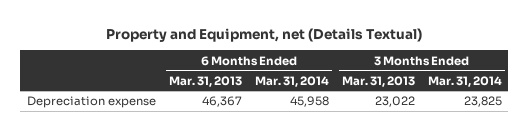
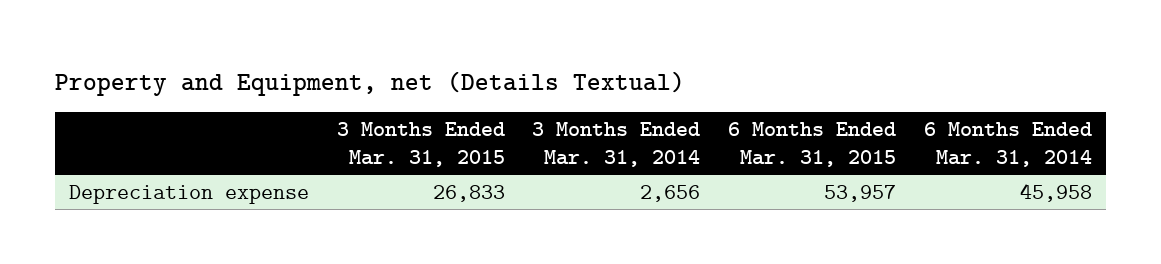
- | 6 Months Ended Mar. 31, 2013 | 6 Months Ended Mar. 31, 2014 | 3 Months Ended Mar. 31, 2013 | 3 Months Ended Mar. 31, 2014
+ | 3 Months Ended Mar. 31, 2015 | 3 Months Ended Mar. 31, 2014 | 6 Months Ended Mar. 31, 2015 | 6 Months Ended Mar. 31, 2014
- Depreciation expense | 46,367 | 45,958 | 23,022 | 23,825
+ Depreciation expense | 26,833 | 2,656 | 53,957 | 45,958

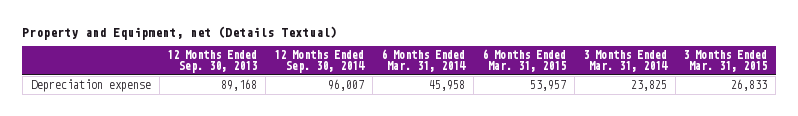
- | 3 Months Ended Mar. 31, 2015 | 3 Months Ended Mar. 31, 2014 | 6 Months Ended Mar. 31, 2015 | 6 Months Ended Mar. 31, 2014
+ | 12 Months Ended Sep. 30, 2013 | 12 Months Ended Sep. 30, 2014 | 6 Months Ended Mar. 31, 2014 | 6 Months Ended Mar. 31, 2015 | 3 Months Ended Mar. 31, 2014 | 3 Months Ended Mar. 31, 2015
- Depreciation expense | 26,833 | 2,656 | 53,957 | 45,958
+ Depreciation expense | 89,168 | 96,007 | 45,958 | 53,957 | 23,825 | 26,833

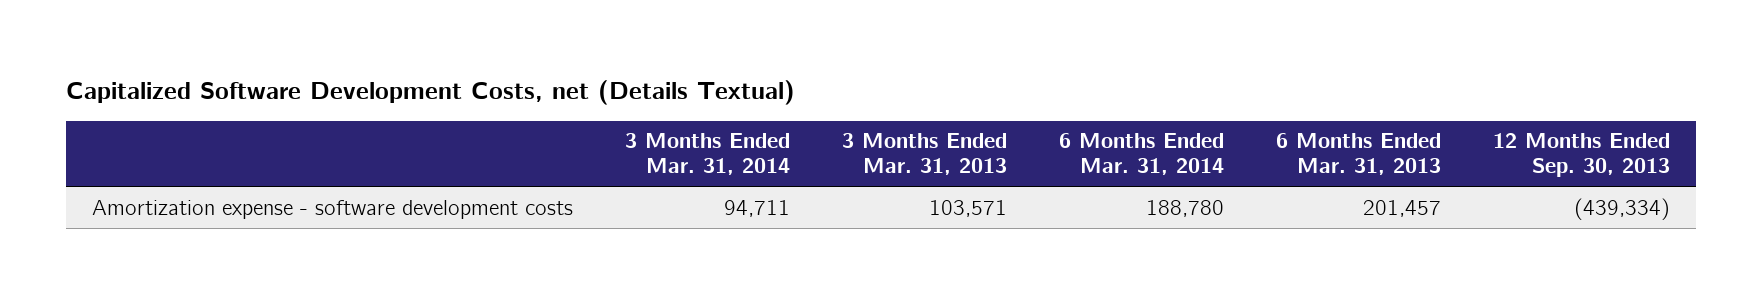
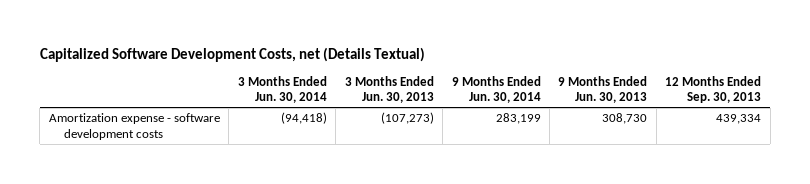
- | 3 Months Ended Mar. 31, 2014 | 3 Months Ended Mar. 31, 2013 | 6 Months Ended Mar. 31, 2014 | 6 Months Ended Mar. 31, 2013 | 12 Months Ended Sep. 30, 2013
+ | 3 Months Ended Jun. 30, 2014 | 3 Months Ended Jun. 30, 2013 | 9 Months Ended Jun. 30, 2014 | 9 Months Ended Jun. 30, 2013 | 12 Months Ended Sep. 30, 2013
- Amortization expense - software development costs | 94,711 | 103,571 | 188,780 | 201,457 | (439,334)
+ Amortization expense - software development costs | (94,418) | (107,273) | 283,199 | 308,730 | 439,334

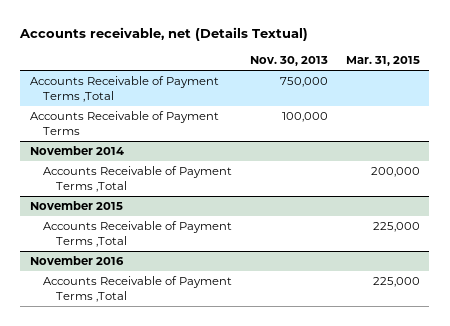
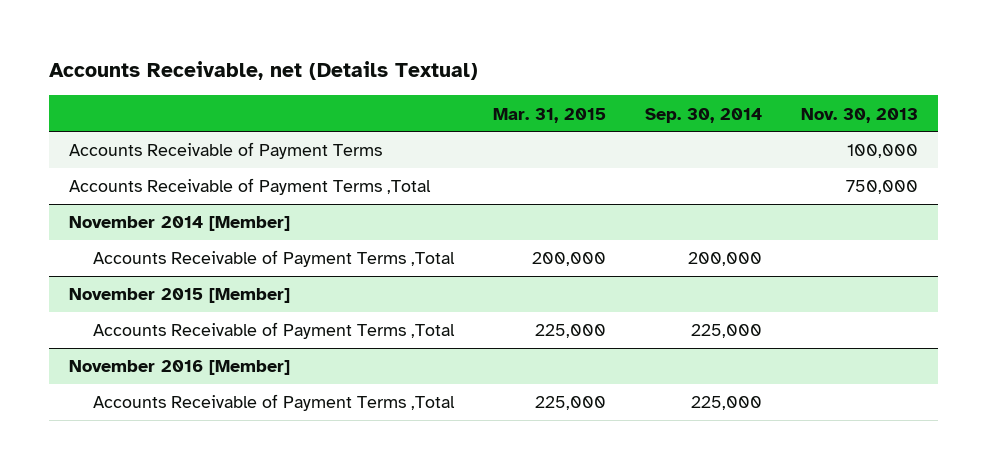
- Accounts receivable, net (Details Textual)
+ Accounts Receivable, net (Details Textual)
- | Nov. 30, 2013 | Mar. 31, 2015
+ | Mar. 31, 2015 | Sep. 30, 2014 | Nov. 30, 2013
- November 2014
moved down: Accounts Receivable of Payment Terms ,Total | | | 750,000
+ November 2014 [Member]
- November 2015
+ November 2015 [Member]
- November 2016
+ November 2016 [Member]

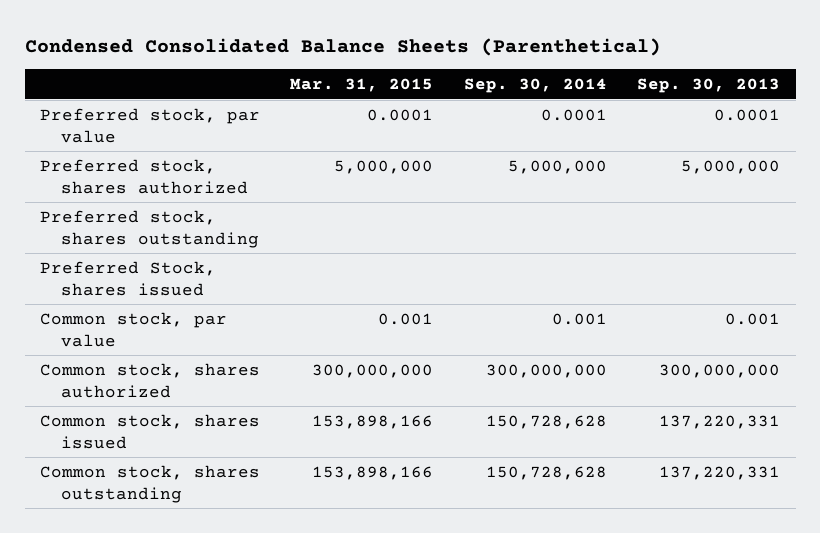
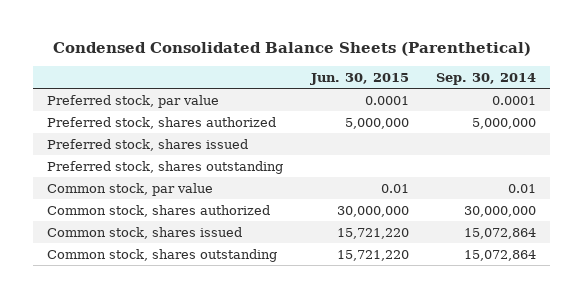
- | Mar. 31, 2015 | Sep. 30, 2014 | Sep. 30, 2013
+ | Jun. 30, 2015 | Sep. 30, 2014
+ Preferred stock, shares issued
- Preferred Stock, shares issued
- Common stock, par value | 0.001 | 0.001 | 0.001
- Common stock, shares authorized | 300,000,000 | 300,000,000 | 300,000,000
- Common stock, shares issued | 153,898,166 | 150,728,628 | 137,220,331
- Common stock, shares outstanding | 153,898,166 | 150,728,628 | 137,220,331
+ Common stock, par value | 0.01 | 0.01
+ Common stock, shares authorized | 30,000,000 | 30,000,000
+ Common stock, shares issued | 15,721,220 | 15,072,864
+ Common stock, shares outstanding | 15,721,220 | 15,072,864

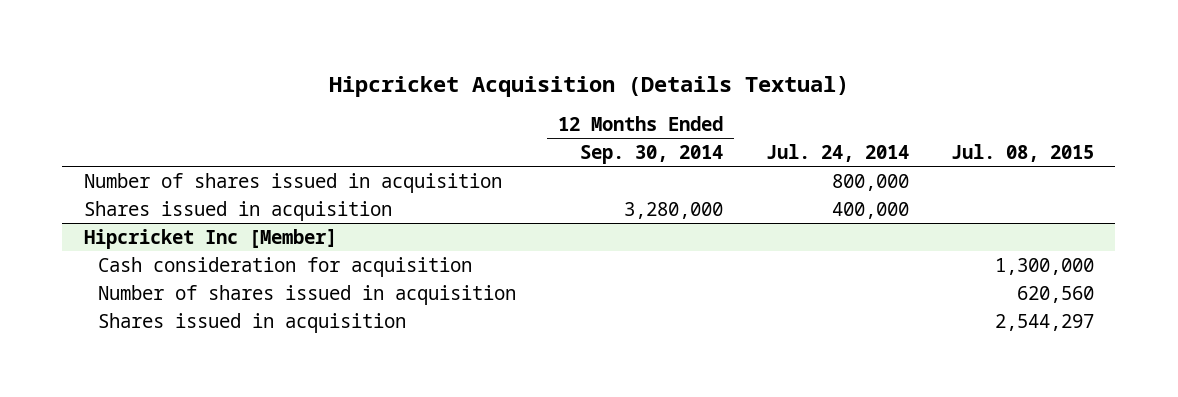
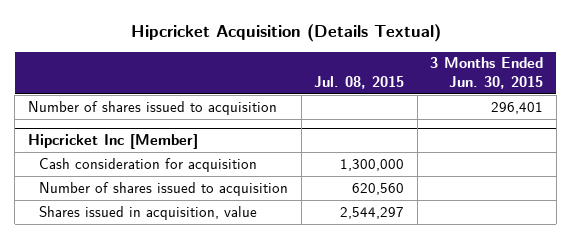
- | 12 Months Ended Sep. 30, 2014 | Jul. 24, 2014 | Jul. 08, 2015
+ | Jul. 08, 2015 | 3 Months Ended Jun. 30, 2015
- Number of shares issued in acquisition | | 800,000 |
- Shares issued in acquisition | 3,280,000 | 400,000 |
+ Number of shares issued to acquisition | | 296,401
@ Hipcricket Inc [Member]
- Number of shares issued in acquisition | | | 620,560
- Shares issued in acquisition | | | 2,544,297
+ Number of shares issued to acquisition | 620,560 |
+ Shares issued in acquisition, value | 2,544,297 |

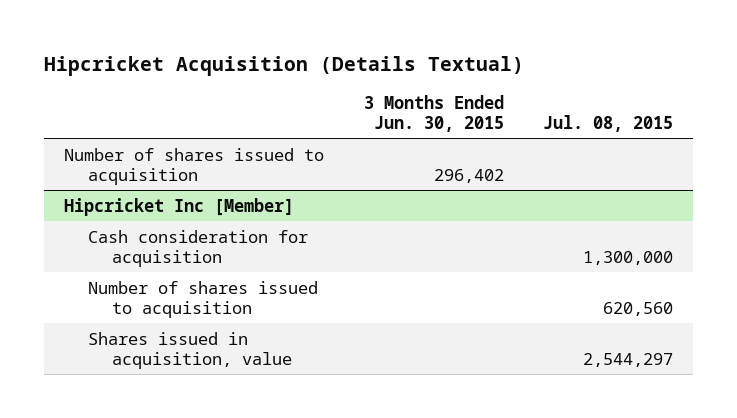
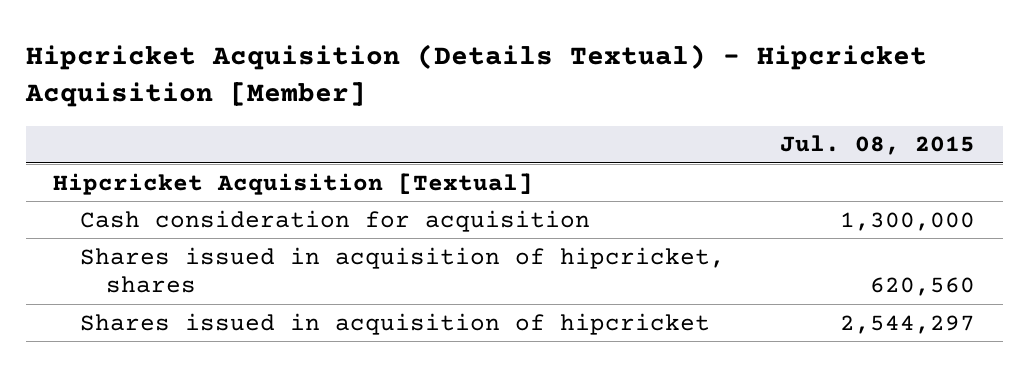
- Hipcricket Acquisition (Details Textual)
+ Hipcricket Acquisition (Details Textual) - Hipcricket Acquisition [Member]
- | 3 Months Ended Jun. 30, 2015 | Jul. 08, 2015
+ | Jul. 08, 2015
- Number of shares issued to acquisition | 296,402 |
- Hipcricket Inc [Member]
+ Hipcricket Acquisition [Textual]
- Number of shares issued to acquisition | | 620,560
- Shares issued in acquisition, value | | 2,544,297
+ Shares issued in acquisition of hipcricket, shares | 620,560
+ Shares issued in acquisition of hipcricket | 2,544,297

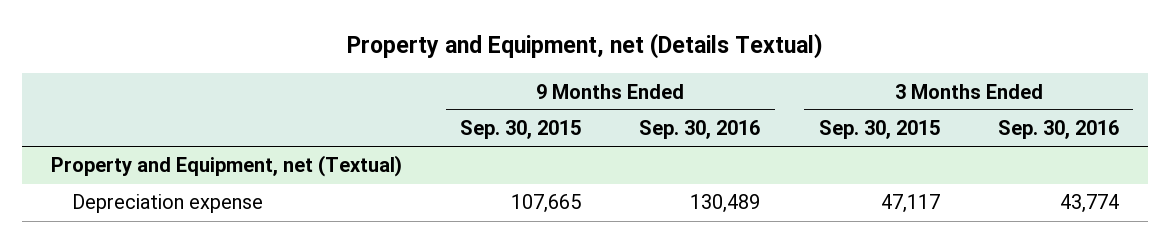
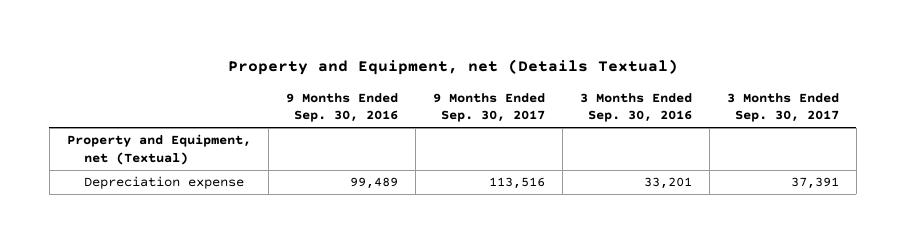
- | 9 Months Ended Sep. 30, 2015 | 9 Months Ended Sep. 30, 2016 | 3 Months Ended Sep. 30, 2015 | 3 Months Ended Sep. 30, 2016
+ | 9 Months Ended Sep. 30, 2016 | 9 Months Ended Sep. 30, 2017 | 3 Months Ended Sep. 30, 2016 | 3 Months Ended Sep. 30, 2017
- Depreciation expense | 107,665 | 130,489 | 47,117 | 43,774
+ Depreciation expense | 99,489 | 113,516 | 33,201 | 37,391

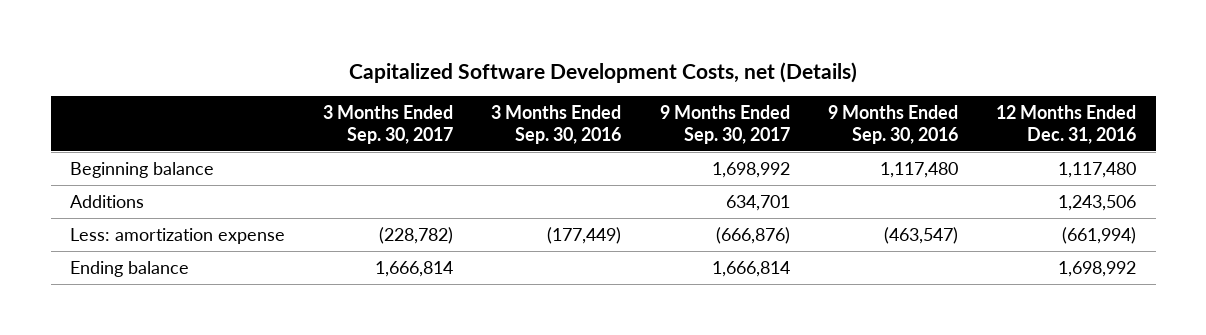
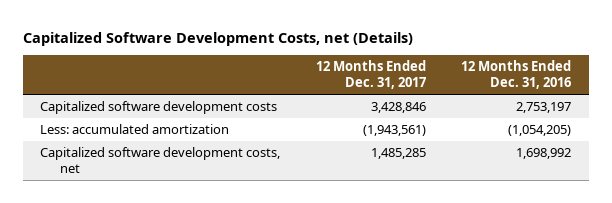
- | 3 Months Ended Sep. 30, 2017 | 3 Months Ended Sep. 30, 2016 | 9 Months Ended Sep. 30, 2017 | 9 Months Ended Sep. 30, 2016 | 12 Months Ended Dec. 31, 2016
+ | 12 Months Ended Dec. 31, 2017 | 12 Months Ended Dec. 31, 2016
- Beginning balance | | | 1,698,992 | 1,117,480 | 1,117,480
- Additions | | | 634,701 | | 1,243,506
- Less: amortization expense | (228,782) | (177,449) | (666,876) | (463,547) | (661,994)
- Ending balance | 1,666,814 | | 1,666,814 | | 1,698,992
+ Capitalized software development costs | 3,428,846 | 2,753,197
+ Less: accumulated amortization | (1,943,561) | (1,054,205)
+ Capitalized software development costs, net | 1,485,285 | 1,698,992

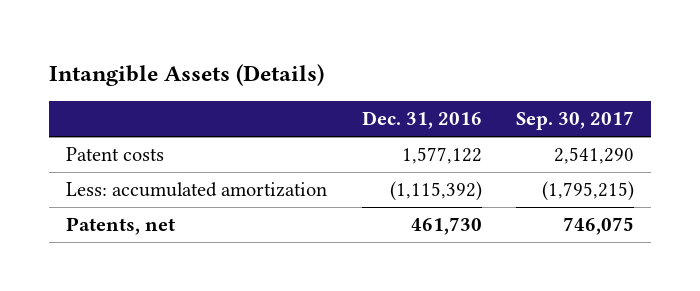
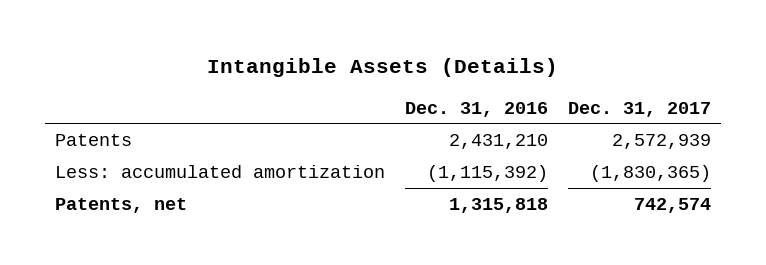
- | Dec. 31, 2016 | Sep. 30, 2017
+ | Dec. 31, 2016 | Dec. 31, 2017
- Patent costs | 1,577,122 | 2,541,290
+ Patents | 2,431,210 | 2,572,939
- Patents, net | 461,730 | 746,075
+ Patents, net | 1,315,818 | 742,574

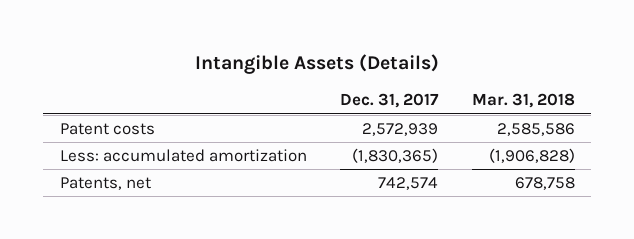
- | Dec. 31, 2016 | Dec. 31, 2017
+ | Dec. 31, 2017 | Mar. 31, 2018
- Patents | 2,431,210 | 2,572,939
+ Patent costs | 2,572,939 | 2,585,586

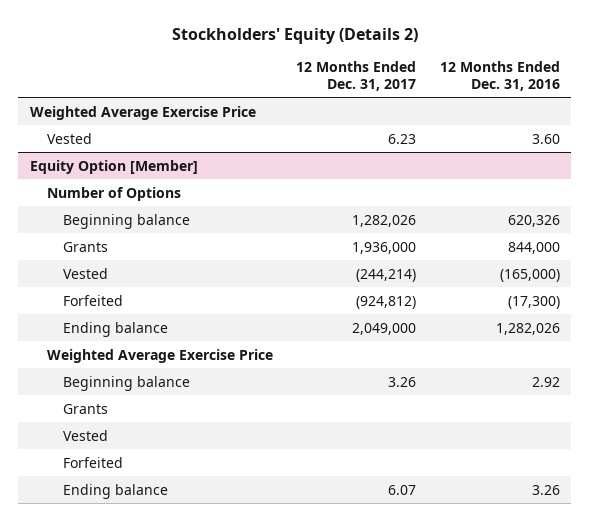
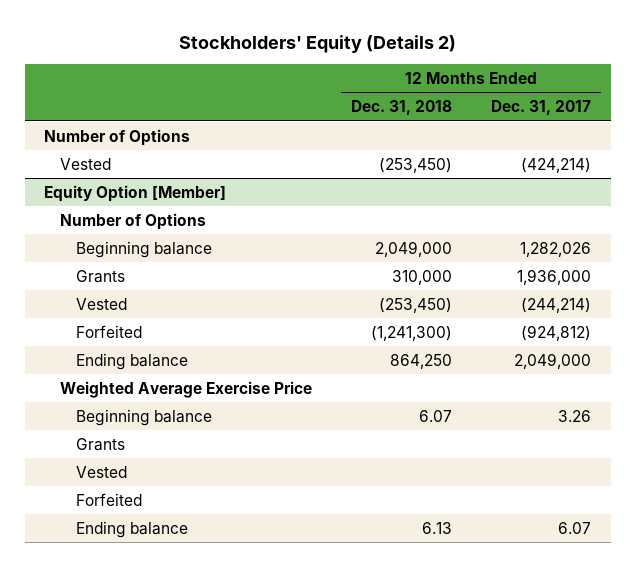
- | 12 Months Ended Dec. 31, 2017 | 12 Months Ended Dec. 31, 2016
+ | 12 Months Ended Dec. 31, 2018 | 12 Months Ended Dec. 31, 2017
- Weighted Average Exercise Price
- Vested | 6.23 | 3.60
+ Number of Options
+ Vested | (253,450) | (424,214)

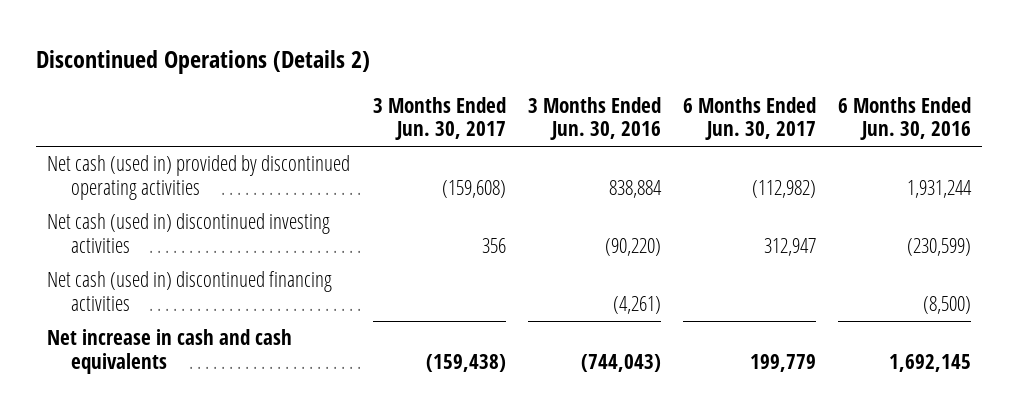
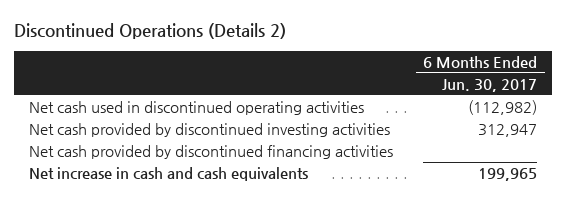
- | 3 Months Ended Jun. 30, 2017 | 3 Months Ended Jun. 30, 2016 | 6 Months Ended Jun. 30, 2017 | 6 Months Ended Jun. 30, 2016
+ | 6 Months Ended Jun. 30, 2017
- Net cash (used in) provided by discontinued operating activities | (159,608) | 838,884 | (112,982) | 1,931,244
- Net cash (used in) discontinued investing activities | 356 | (90,220) | 312,947 | (230,599)
- Net cash (used in) discontinued financing activities | | (4,261) | | (8,500)
- Net increase in cash and cash equivalents | (159,438) | (744,043) | 199,779 | 1,692,145
+ Net cash used in discontinued operating activities | (112,982)
+ Net cash provided by discontinued investing activities | 312,947
+ Net cash provided by discontinued financing activities
+ Net increase in cash and cash equivalents | 199,965

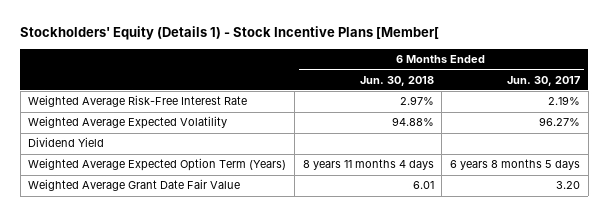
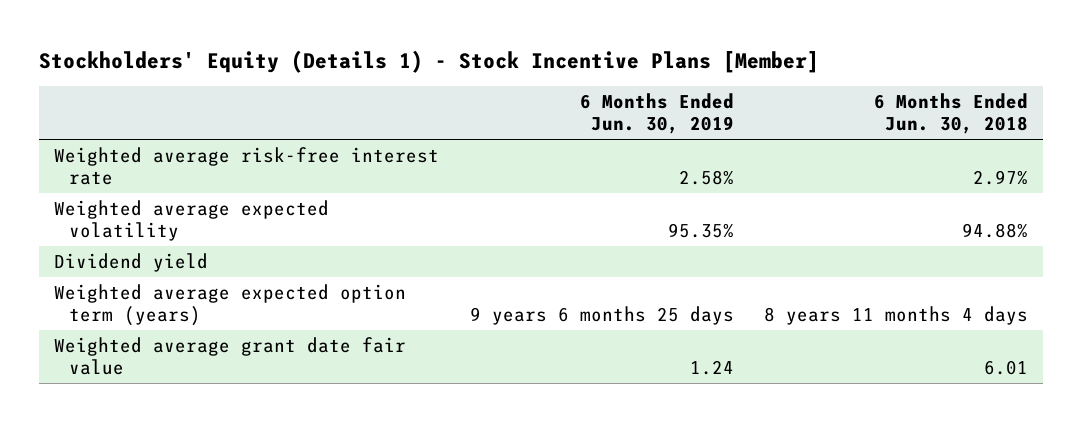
- Stockholders' Equity (Details 1) - Stock Incentive Plans [Member[
+ Stockholders' Equity (Details 1) - Stock Incentive Plans [Member]
- | 6 Months Ended Jun. 30, 2018 | 6 Months Ended Jun. 30, 2017
+ | 6 Months Ended Jun. 30, 2019 | 6 Months Ended Jun. 30, 2018
- Weighted Average Risk-Free Interest Rate | 2.97% | 2.19%
- Weighted Average Expected Volatility | 94.88% | 96.27%
- Dividend Yield
- Weighted Average Expected Option Term (Years) | 8 years 11 months 4 days | 6 years 8 months 5 days
- Weighted Average Grant Date Fair Value | 6.01 | 3.20
+ Weighted average risk-free interest rate | 2.58% | 2.97%
+ Weighted average expected volatility | 95.35% | 94.88%
+ Dividend yield
+ Weighted average expected option term (years) | 9 years 6 months 25 days | 8 years 11 months 4 days
+ Weighted average grant date fair value | 1.24 | 6.01

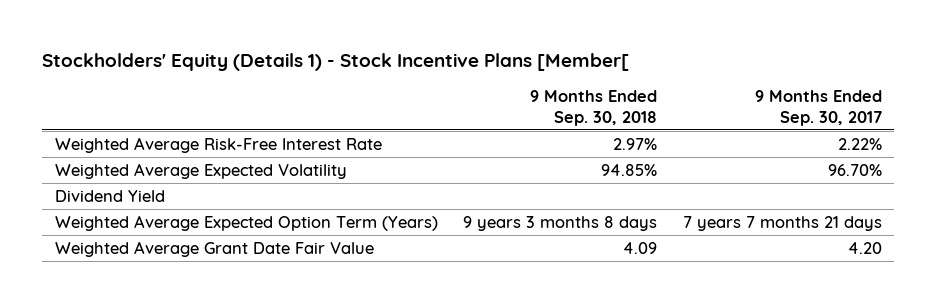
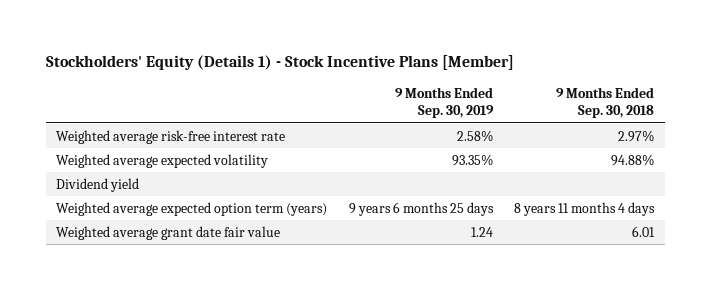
- Stockholders' Equity (Details 1) - Stock Incentive Plans [Member[
+ Stockholders' Equity (Details 1) - Stock Incentive Plans [Member]
- | 9 Months Ended Sep. 30, 2018 | 9 Months Ended Sep. 30, 2017
+ | 9 Months Ended Sep. 30, 2019 | 9 Months Ended Sep. 30, 2018
- Weighted Average Risk-Free Interest Rate | 2.97% | 2.22%
- Weighted Average Expected Volatility | 94.85% | 96.70%
- Dividend Yield
- Weighted Average Expected Option Term (Years) | 9 years 3 months 8 days | 7 years 7 months 21 days
- Weighted Average Grant Date Fair Value | 4.09 | 4.20
+ Weighted average risk-free interest rate | 2.58% | 2.97%
+ Weighted average expected volatility | 93.35% | 94.88%
+ Dividend yield
+ Weighted average expected option term (years) | 9 years 6 months 25 days | 8 years 11 months 4 days
+ Weighted average grant date fair value | 1.24 | 6.01

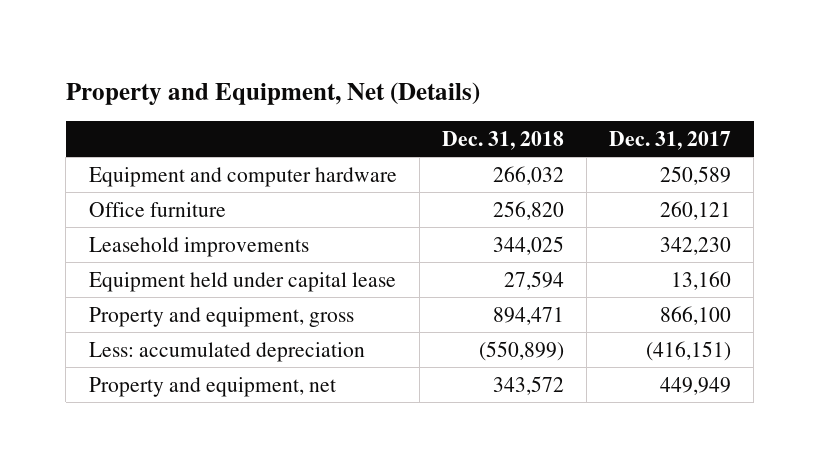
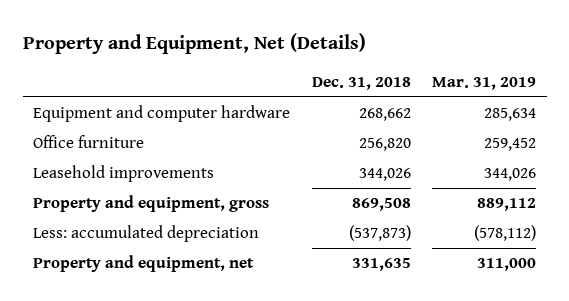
- | Dec. 31, 2018 | Dec. 31, 2017
+ | Dec. 31, 2018 | Mar. 31, 2019
- Equipment and computer hardware | 266,032 | 250,589
+ Equipment and computer hardware | 268,662 | 285,634
- Leasehold improvements | 344,025 | 342,230
- Equipment held under capital lease | 27,594 | 13,160
- Property and equipment, gross | 894,471 | 866,100
- Less: accumulated depreciation | (550,899) | (416,151)
- Property and equipment, net | 343,572 | 449,949
+ Leasehold improvements | 344,026 | 344,026
+ Property and equipment, gross | 869,508 | 889,112
+ Less: accumulated depreciation | (537,873) | (578,112)
+ Property and equipment, net | 331,635 | 311,000

